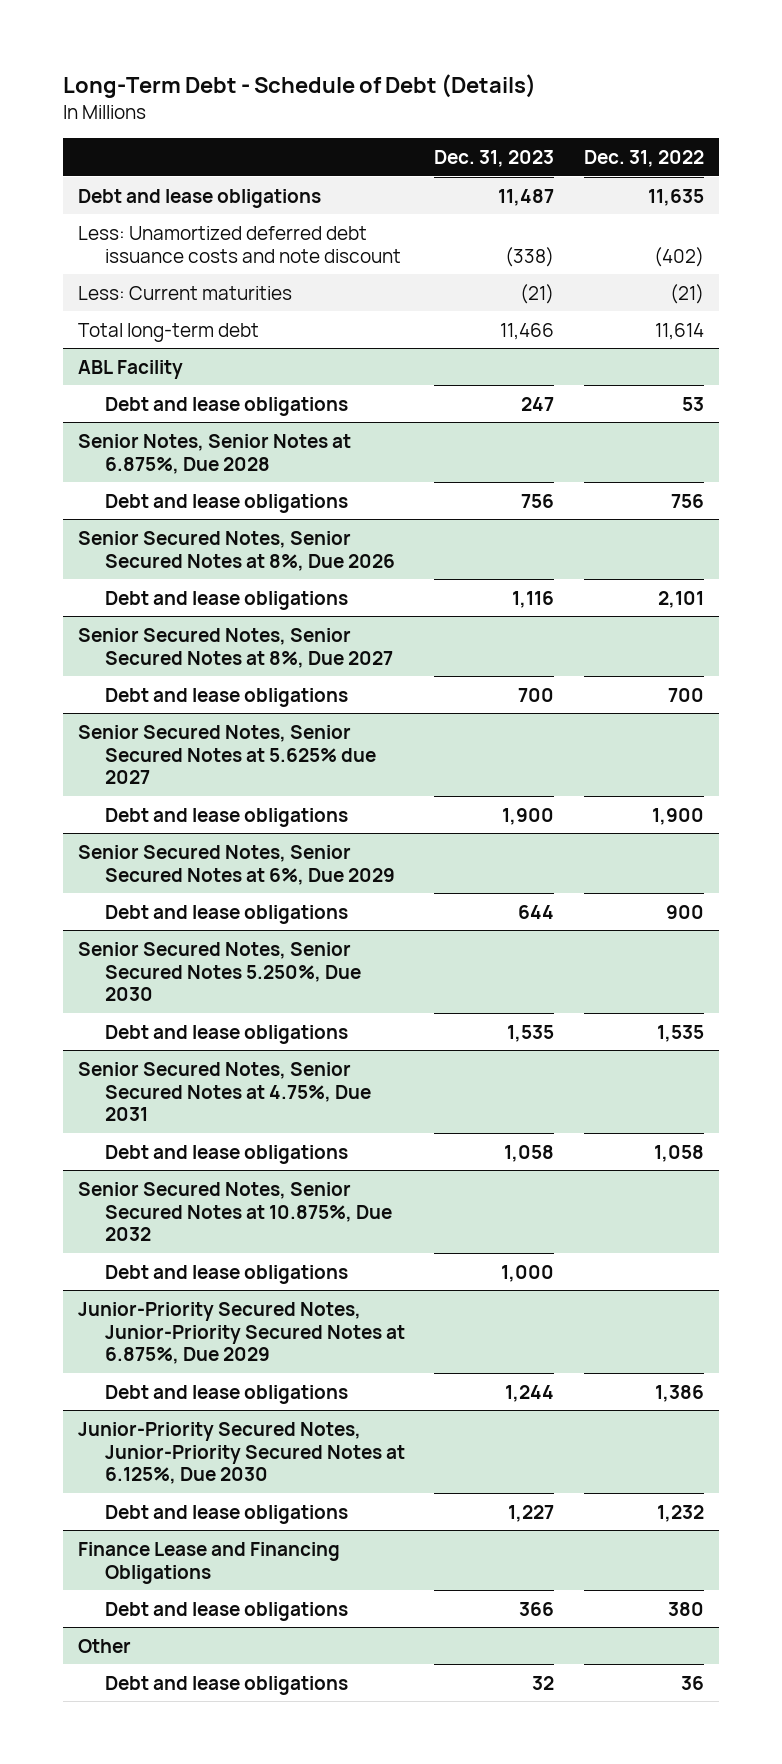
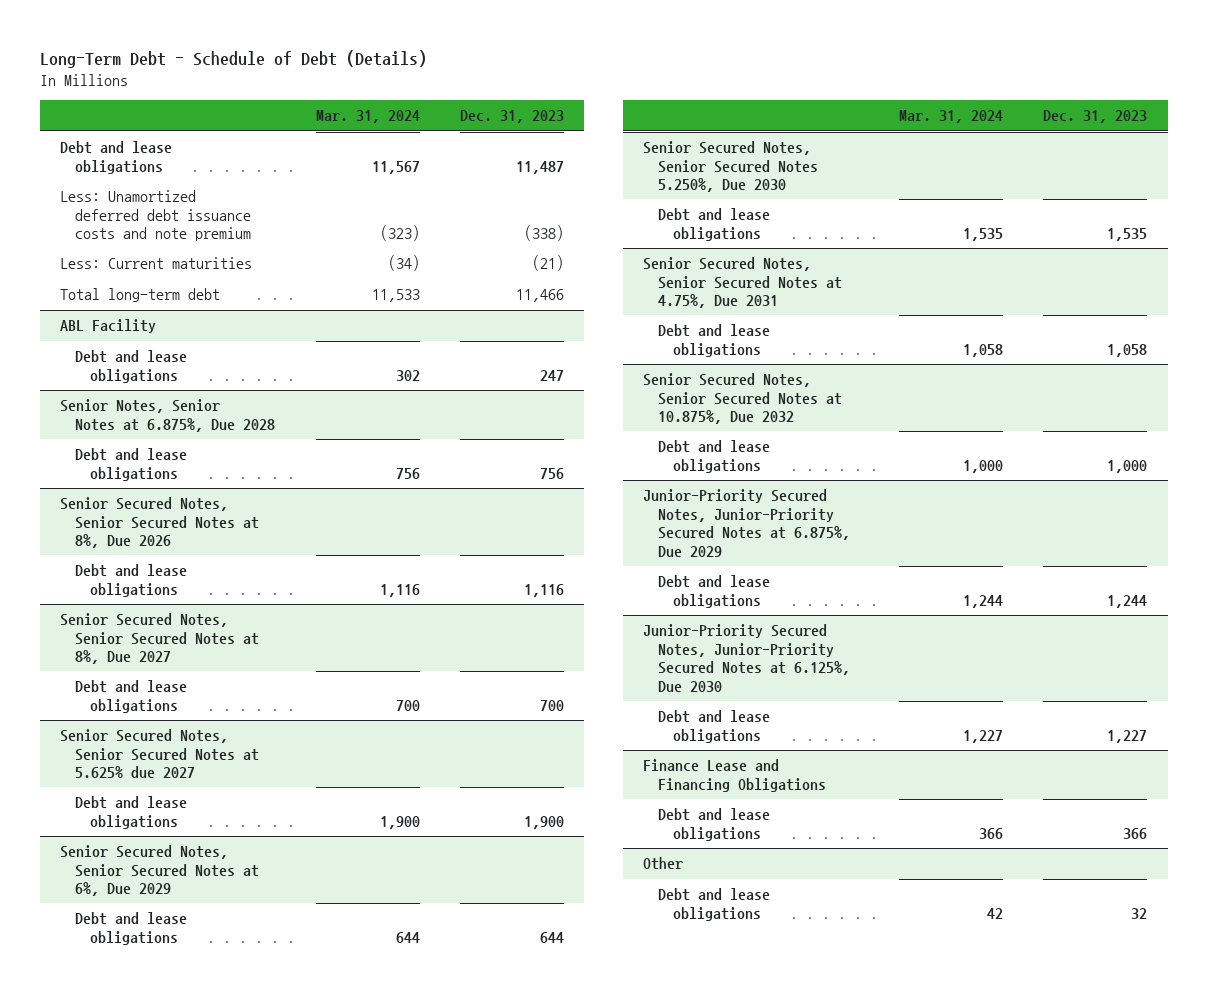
- | Dec. 31, 2023 | Dec. 31, 2022
+ | Mar. 31, 2024 | Dec. 31, 2023
- Less: Unamortized deferred debt issuance costs and note discount | (338) | (402)
+ Less: Unamortized deferred debt issuance costs and note premium | (323) | (338)

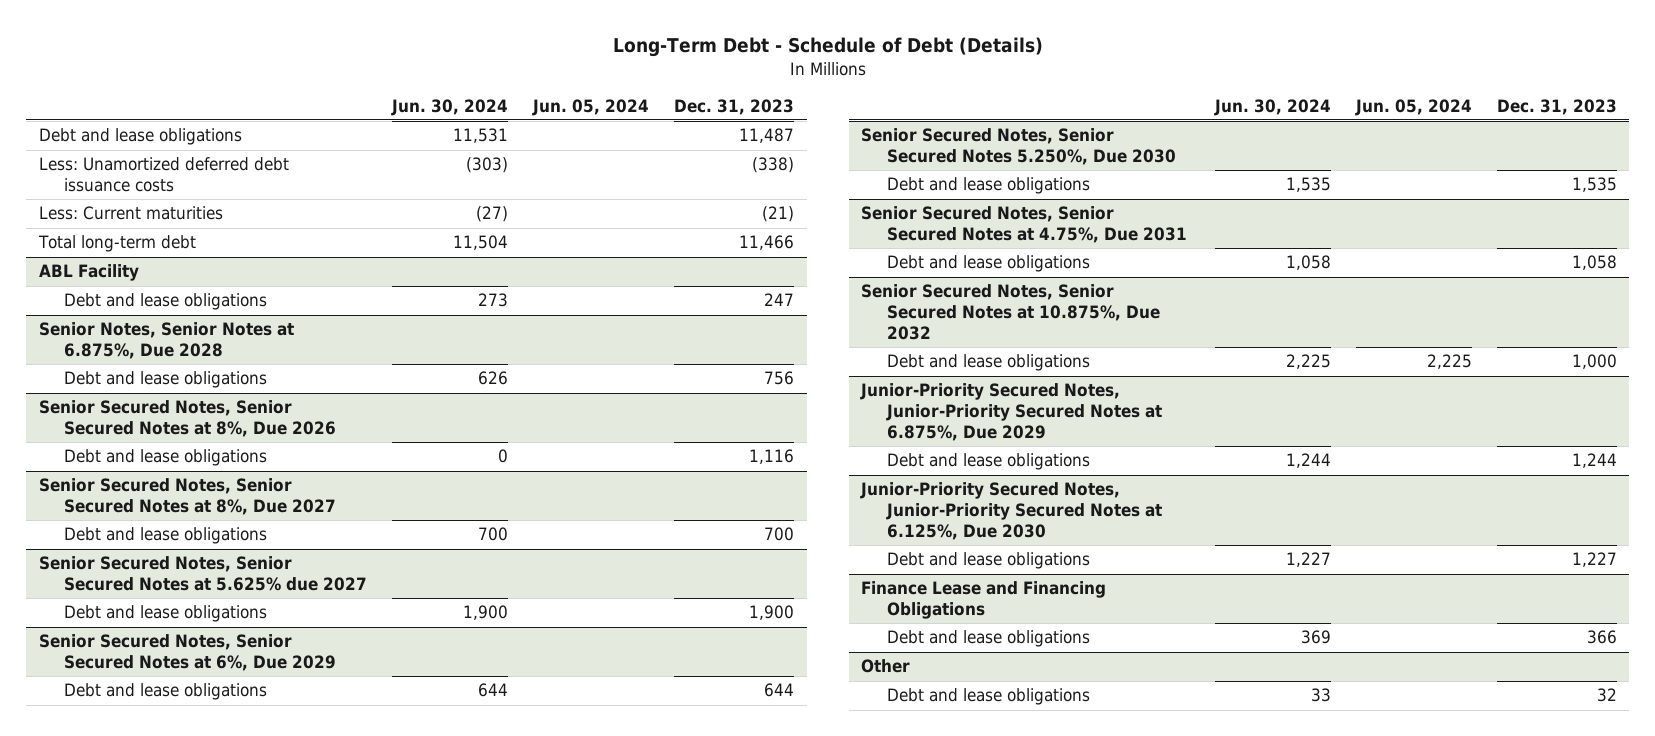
- | Mar. 31, 2024 | Dec. 31, 2023
+ | Jun. 30, 2024 | Jun. 05, 2024 | Dec. 31, 2023
- Less: Unamortized deferred debt issuance costs and note premium | (323) | (338)
+ Less: Unamortized deferred debt issuance costs | (303) | | (338)

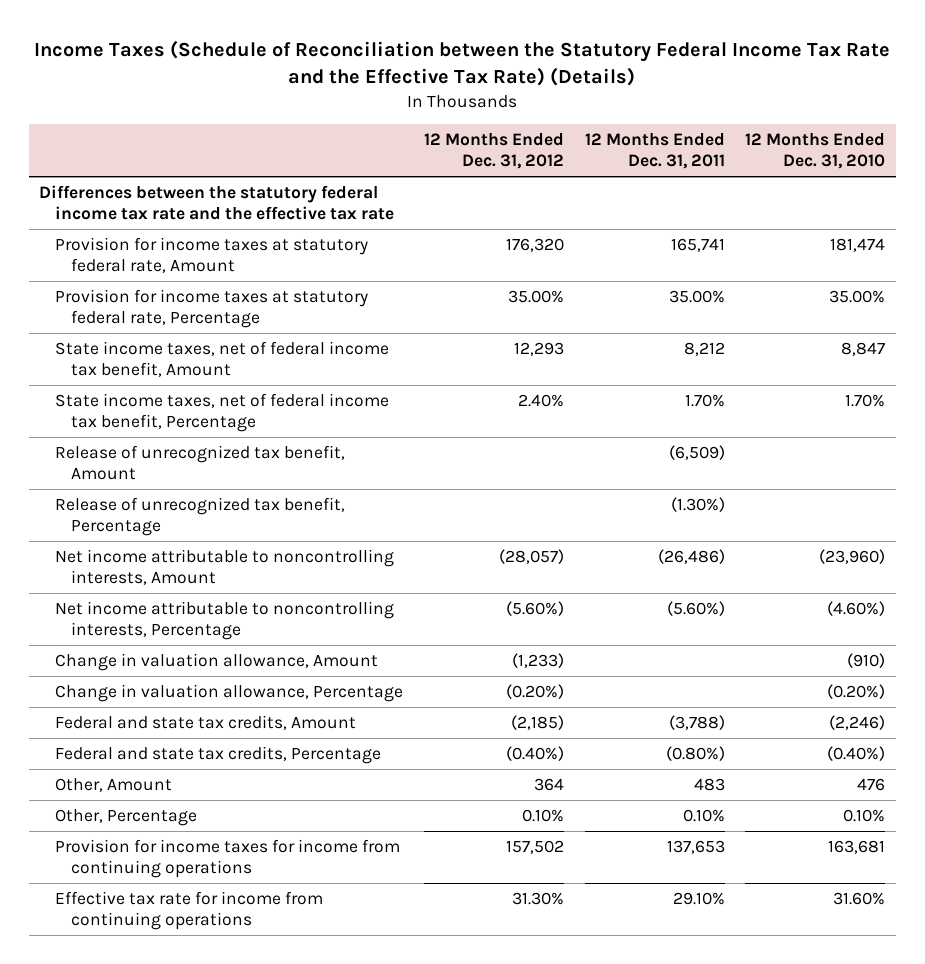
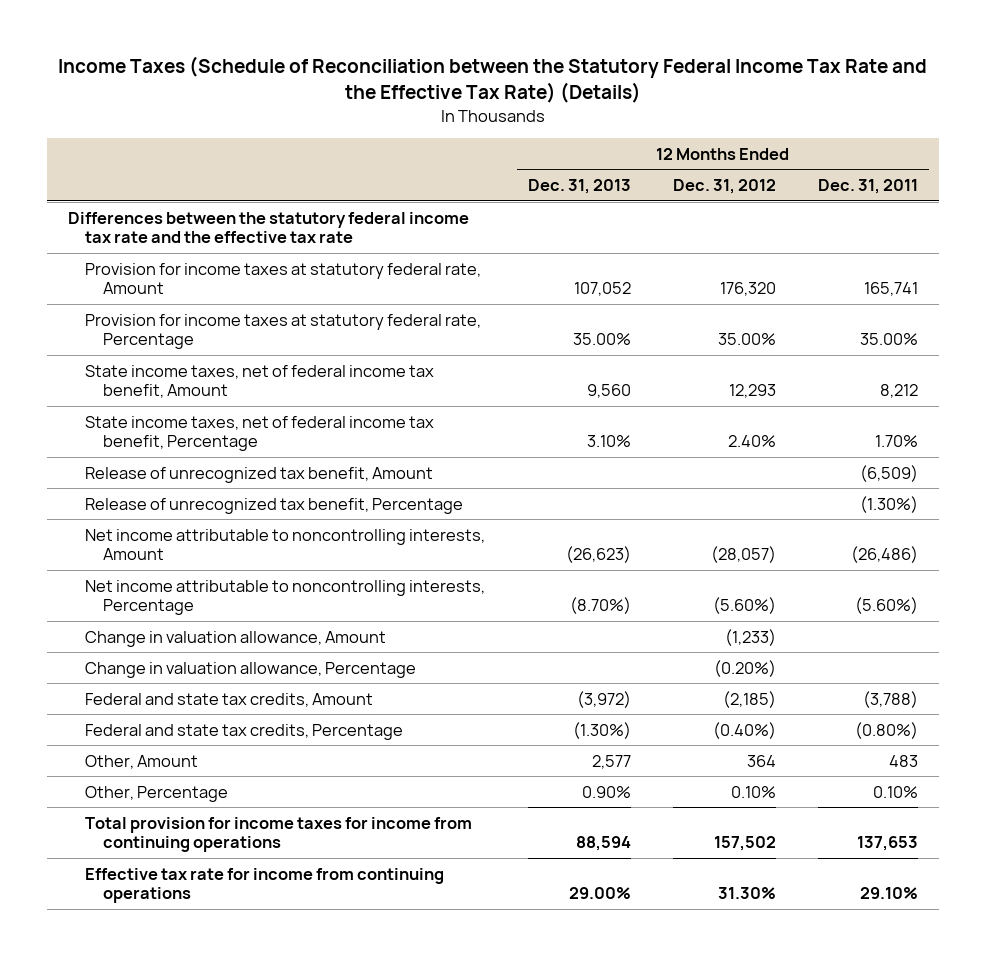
- | 12 Months Ended Dec. 31, 2012 | 12 Months Ended Dec. 31, 2011 | 12 Months Ended Dec. 31, 2010
+ | 12 Months Ended Dec. 31, 2013 | 12 Months Ended Dec. 31, 2012 | 12 Months Ended Dec. 31, 2011
- Provision for income taxes for income from continuing operations | 157,502 | 137,653 | 163,681
+ Total provision for income taxes for income from continuing operations | 88,594 | 157,502 | 137,653

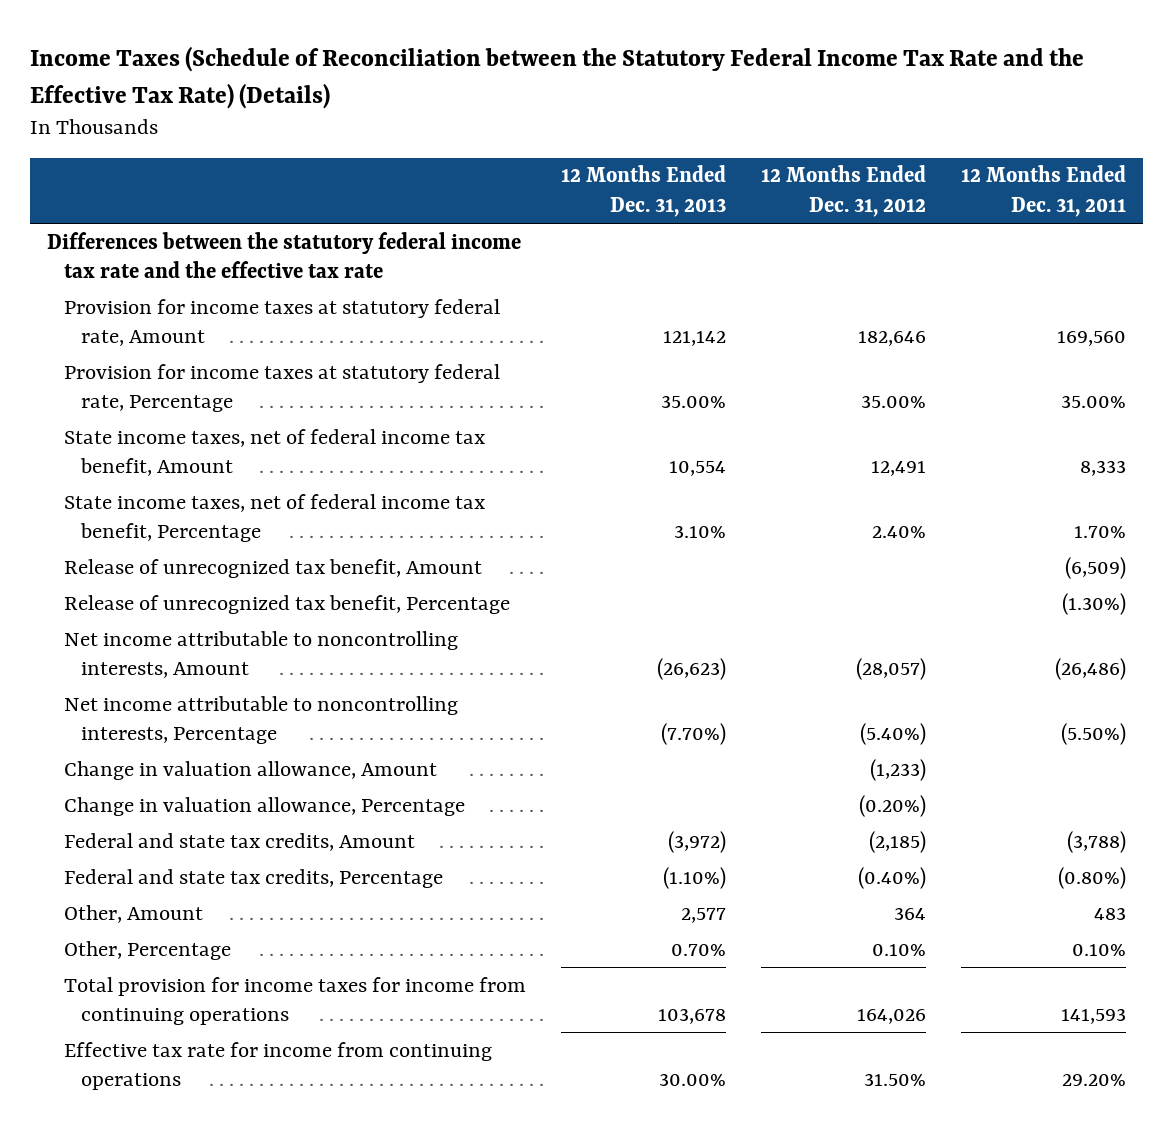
- Provision for income taxes at statutory federal rate, Amount | 107,052 | 176,320 | 165,741
+ Provision for income taxes at statutory federal rate, Amount | 121,142 | 182,646 | 169,560
- State income taxes, net of federal income tax benefit, Amount | 9,560 | 12,293 | 8,212
+ State income taxes, net of federal income tax benefit, Amount | 10,554 | 12,491 | 8,333
- Net income attributable to noncontrolling interests, Percentage | (8.70%) | (5.60%) | (5.60%)
+ Net income attributable to noncontrolling interests, Percentage | (7.70%) | (5.40%) | (5.50%)
- Federal and state tax credits, Percentage | (1.30%) | (0.40%) | (0.80%)
+ Federal and state tax credits, Percentage | (1.10%) | (0.40%) | (0.80%)
- Other, Percentage | 0.90% | 0.10% | 0.10%
- Total provision for income taxes for income from continuing operations | 88,594 | 157,502 | 137,653
- Effective tax rate for income from continuing operations | 29.00% | 31.30% | 29.10%
+ Other, Percentage | 0.70% | 0.10% | 0.10%
+ Total provision for income taxes for income from continuing operations | 103,678 | 164,026 | 141,593
+ Effective tax rate for income from continuing operations | 30.00% | 31.50% | 29.20%

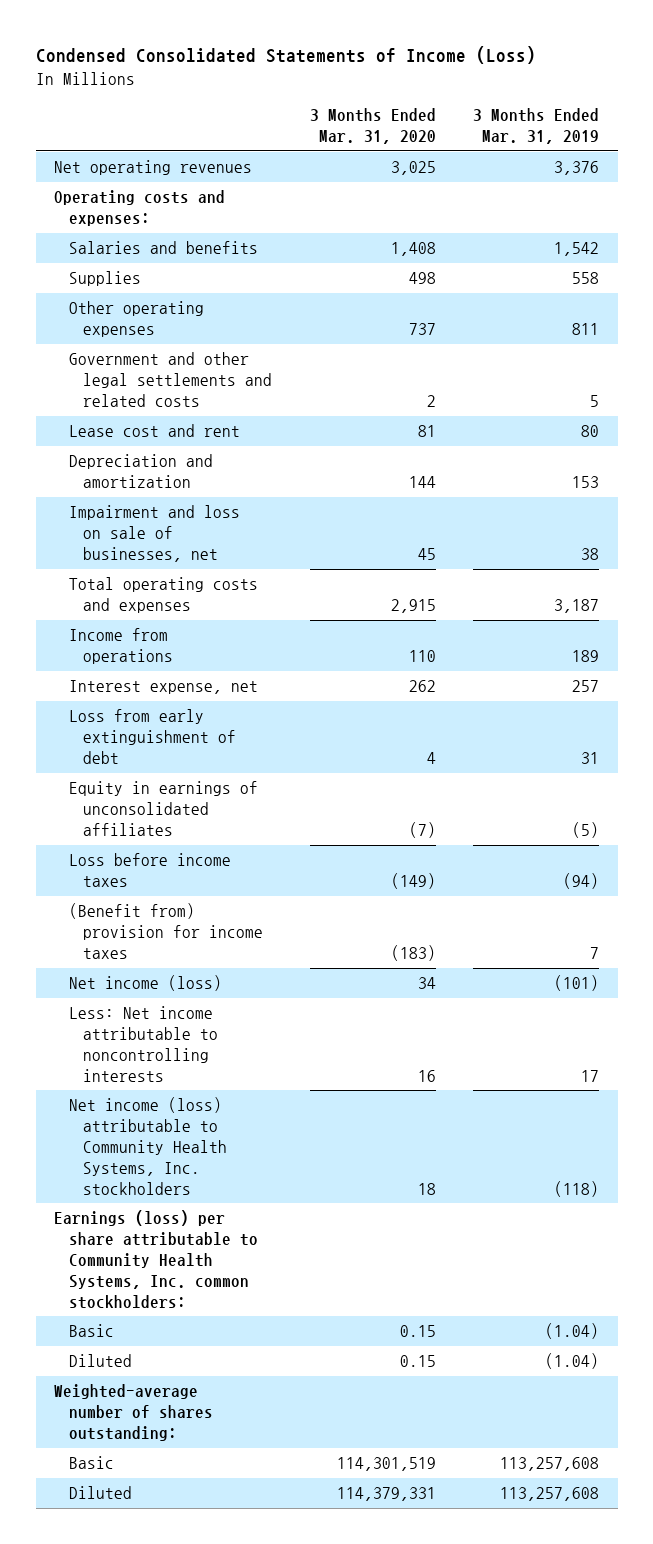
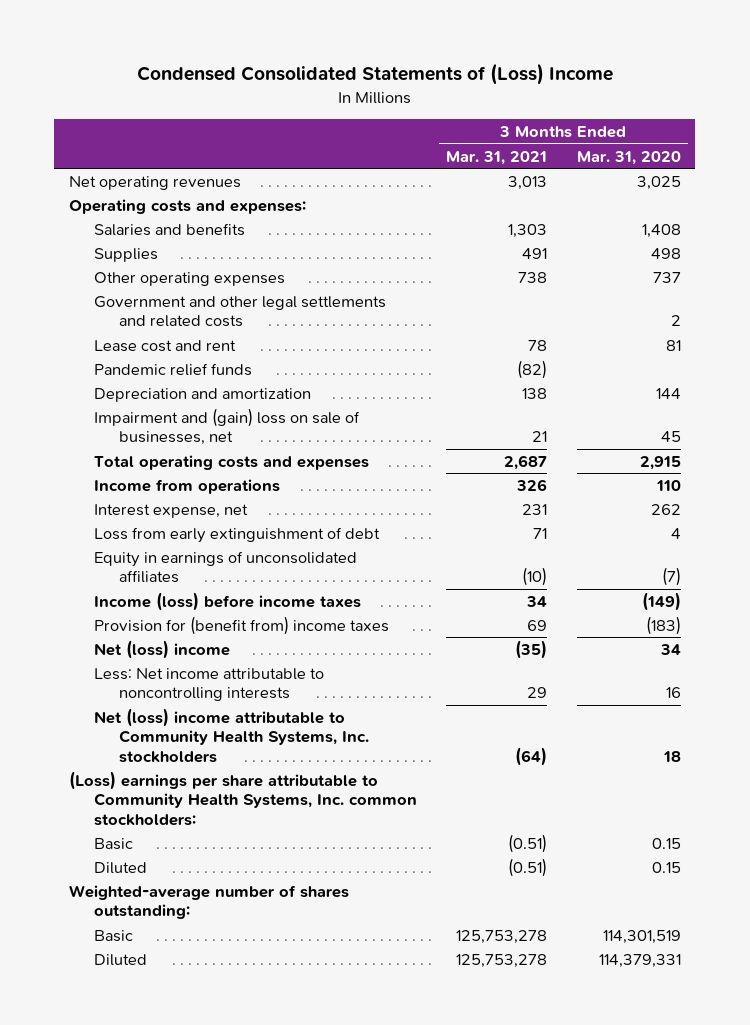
- Condensed Consolidated Statements of Income (Loss)
+ Condensed Consolidated Statements of (Loss) Income
- | 3 Months Ended Mar. 31, 2020 | 3 Months Ended Mar. 31, 2019
+ | 3 Months Ended Mar. 31, 2021 | 3 Months Ended Mar. 31, 2020
+ Pandemic relief funds | (82) |
- Impairment and loss on sale of businesses, net | 45 | 38
+ Impairment and (gain) loss on sale of businesses, net | 21 | 45
- Loss before income taxes | (149) | (94)
- (Benefit from) provision for income taxes | (183) | 7
- Net income (loss) | 34 | (101)
+ Income (loss) before income taxes | 34 | (149)
+ Provision for (benefit from) income taxes | 69 | (183)
+ Net (loss) income | (35) | 34
- Net income (loss) attributable to Community Health Systems, Inc. stockholders | 18 | (118)
- Earnings (loss) per share attributable to Community Health Systems, Inc. common stockholders:
+ Net (loss) income attributable to Community Health Systems, Inc. stockholders | (64) | 18
+ (Loss) earnings per share attributable to Community Health Systems, Inc. common stockholders:

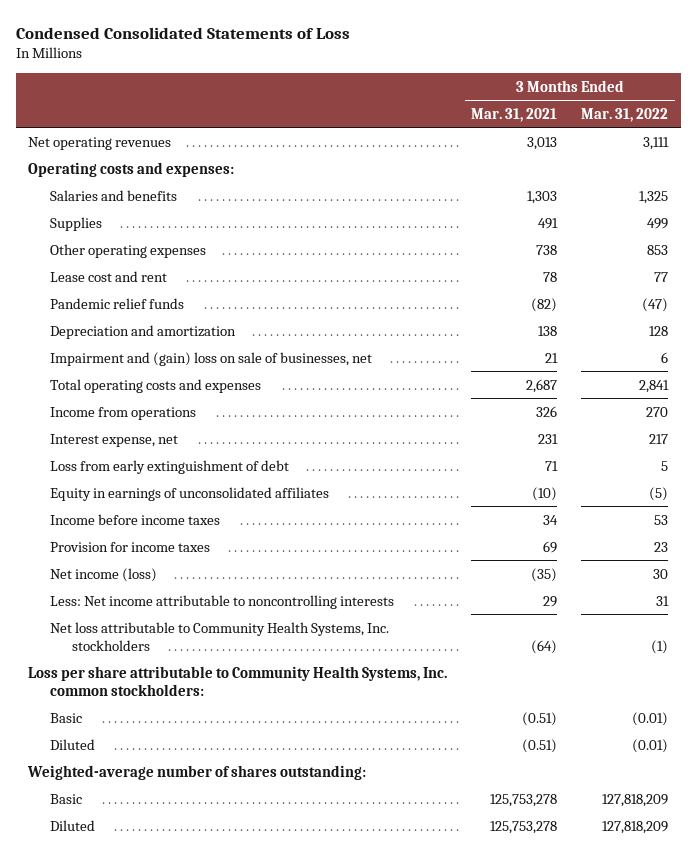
- Condensed Consolidated Statements of (Loss) Income
+ Condensed Consolidated Statements of Loss
- | 3 Months Ended Mar. 31, 2021 | 3 Months Ended Mar. 31, 2020
+ | 3 Months Ended Mar. 31, 2021 | 3 Months Ended Mar. 31, 2022
- Government and other legal settlements and related costs | | 2
- Income (loss) before income taxes | 34 | (149)
- Provision for (benefit from) income taxes | 69 | (183)
- Net (loss) income | (35) | 34
+ Income before income taxes | 34 | 53
+ Provision for income taxes | 69 | 23
+ Net income (loss) | (35) | 30
- Net (loss) income attributable to Community Health Systems, Inc. stockholders | (64) | 18
- (Loss) earnings per share attributable to Community Health Systems, Inc. common stockholders:
+ Net loss attributable to Community Health Systems, Inc. stockholders | (64) | (1)
+ Loss per share attributable to Community Health Systems, Inc. common stockholders:

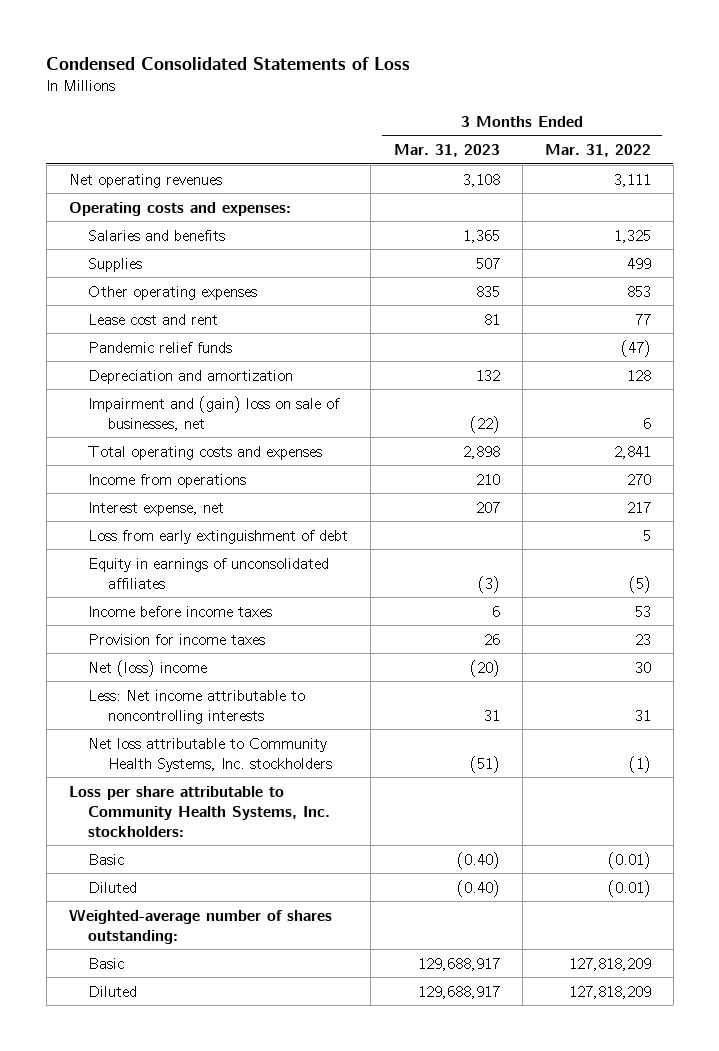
- | 3 Months Ended Mar. 31, 2021 | 3 Months Ended Mar. 31, 2022
+ | 3 Months Ended Mar. 31, 2023 | 3 Months Ended Mar. 31, 2022
- Net income (loss) | (35) | 30
+ Net (loss) income | (20) | 30
- Loss per share attributable to Community Health Systems, Inc. common stockholders:
+ Loss per share attributable to Community Health Systems, Inc. stockholders:

